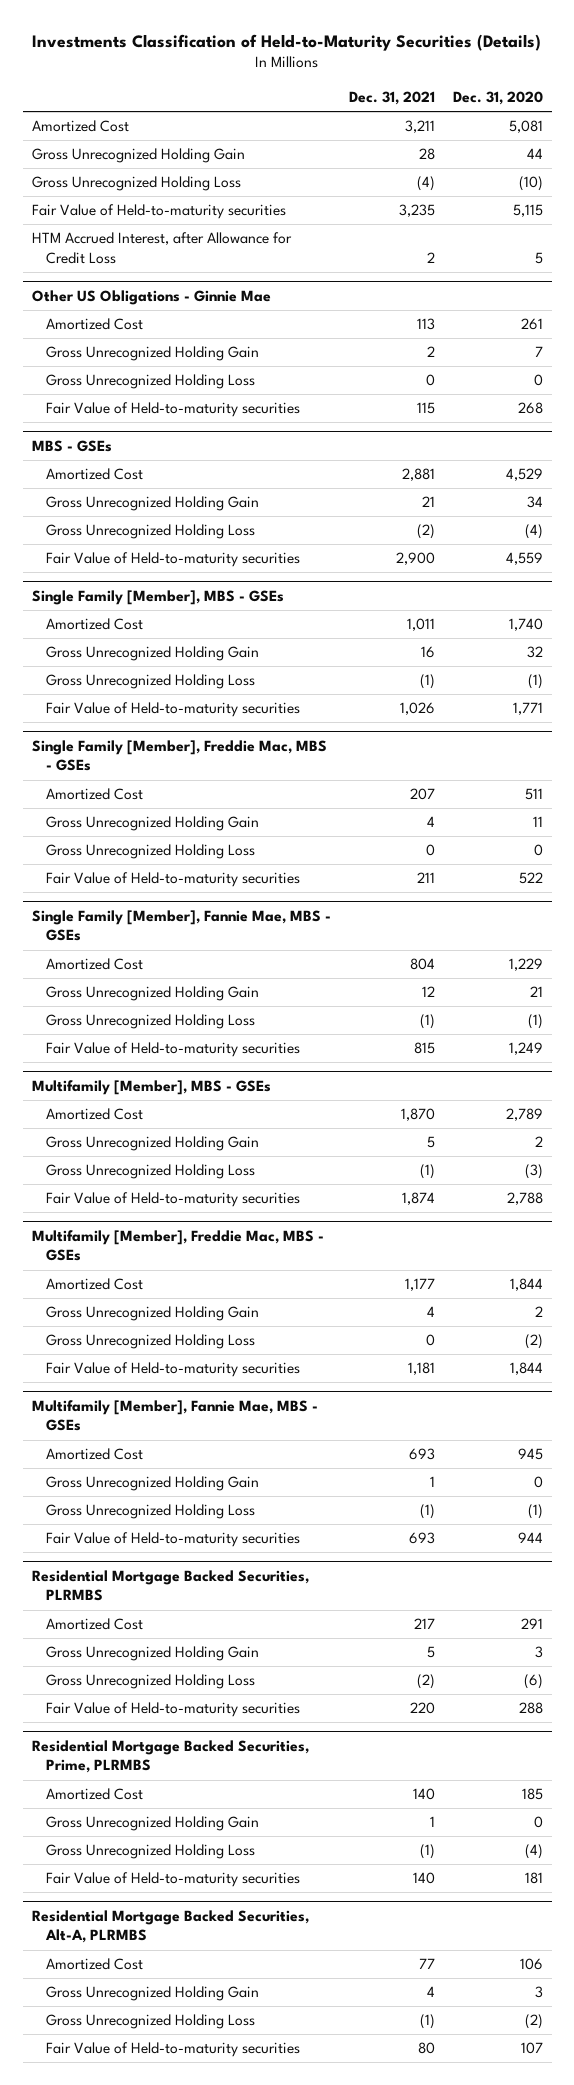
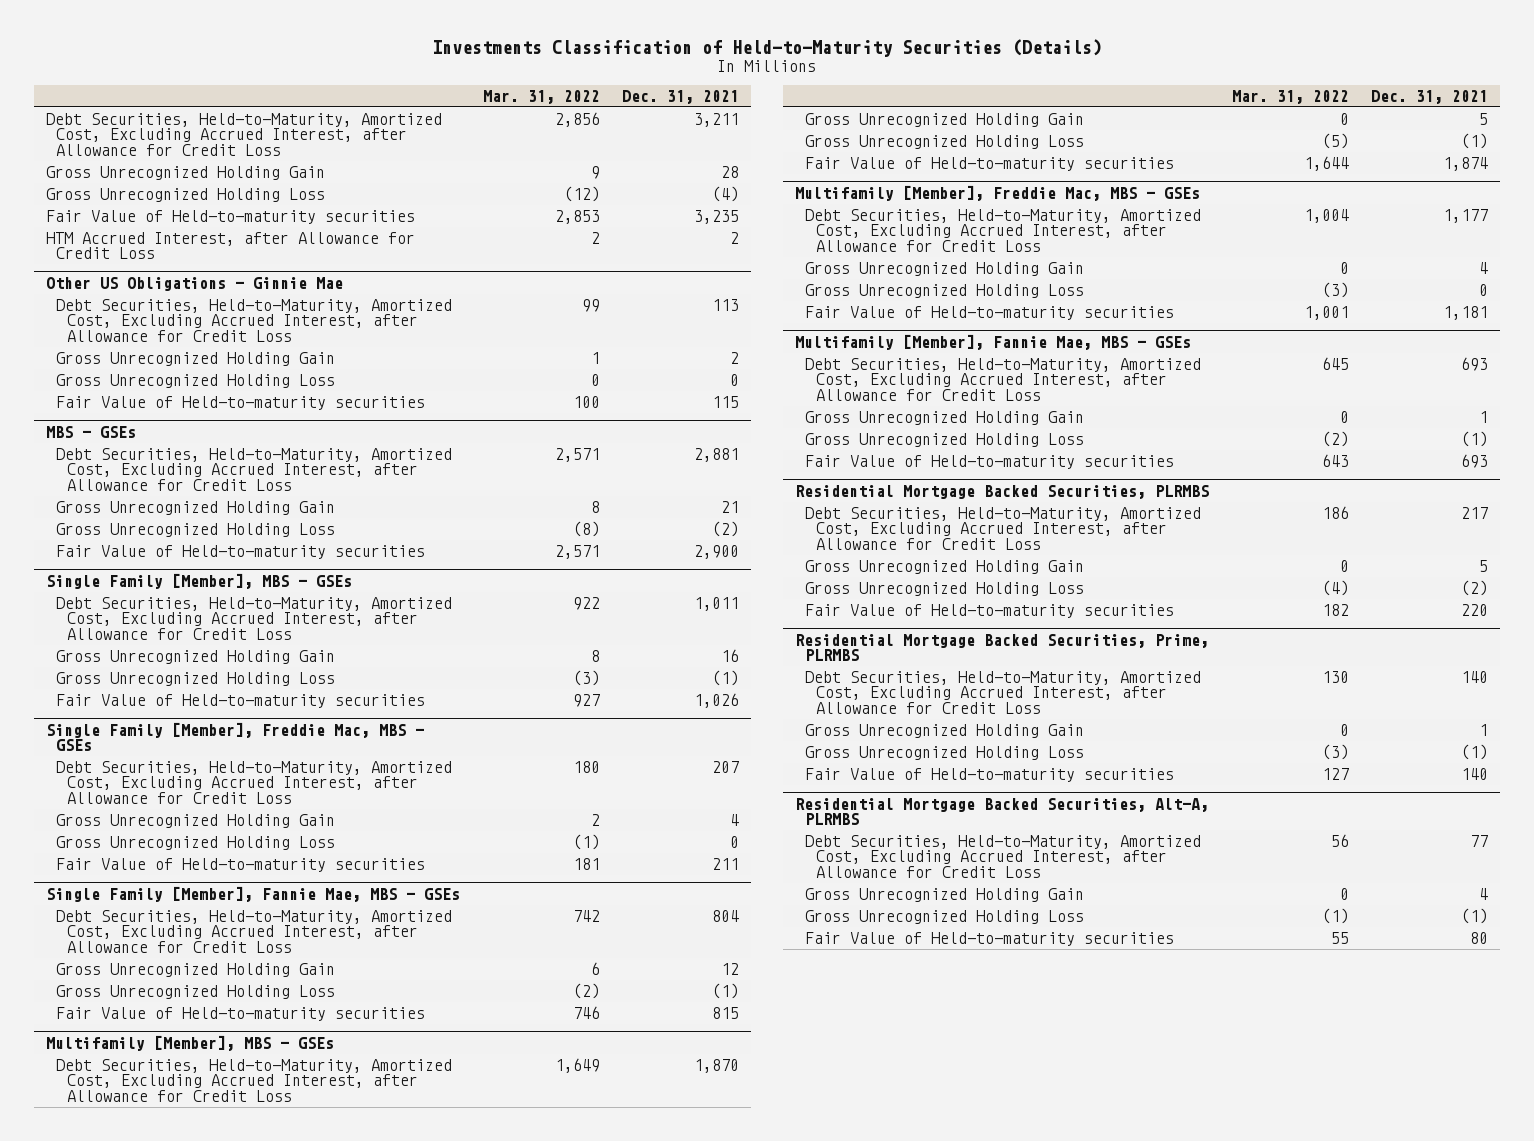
- | Dec. 31, 2021 | Dec. 31, 2020
+ | Mar. 31, 2022 | Dec. 31, 2021
- Amortized Cost | 3,211 | 5,081
+ Debt Securities, Held-to-Maturity, Amortized Cost, Excluding Accrued Interest, after Allowance for Credit Loss | 2,856 | 3,211
@ Other US Obligations - Ginnie Mae
- Amortized Cost | 113 | 261
+ Debt Securities, Held-to-Maturity, Amortized Cost, Excluding Accrued Interest, after Allowance for Credit Loss | 99 | 113
@ MBS - GSEs
- Amortized Cost | 2,881 | 4,529
+ Debt Securities, Held-to-Maturity, Amortized Cost, Excluding Accrued Interest, after Allowance for Credit Loss | 2,571 | 2,881
@ Single Family [Member], MBS - GSEs
- Amortized Cost | 1,011 | 1,740
+ Debt Securities, Held-to-Maturity, Amortized Cost, Excluding Accrued Interest, after Allowance for Credit Loss | 922 | 1,011
@ Single Family [Member], Freddie Mac, MBS - GSEs
- Amortized Cost | 207 | 511
+ Debt Securities, Held-to-Maturity, Amortized Cost, Excluding Accrued Interest, after Allowance for Credit Loss | 180 | 207
@ Single Family [Member], Fannie Mae, MBS - GSEs
- Amortized Cost | 804 | 1,229
+ Debt Securities, Held-to-Maturity, Amortized Cost, Excluding Accrued Interest, after Allowance for Credit Loss | 742 | 804
@ Multifamily [Member], MBS - GSEs
- Amortized Cost | 1,870 | 2,789
+ Debt Securities, Held-to-Maturity, Amortized Cost, Excluding Accrued Interest, after Allowance for Credit Loss | 1,649 | 1,870
@ Multifamily [Member], Freddie Mac, MBS - GSEs
- Amortized Cost | 1,177 | 1,844
+ Debt Securities, Held-to-Maturity, Amortized Cost, Excluding Accrued Interest, after Allowance for Credit Loss | 1,004 | 1,177
@ Multifamily [Member], Fannie Mae, MBS - GSEs
- Amortized Cost | 693 | 945
+ Debt Securities, Held-to-Maturity, Amortized Cost, Excluding Accrued Interest, after Allowance for Credit Loss | 645 | 693
@ Residential Mortgage Backed Securities, PLRMBS
- Amortized Cost | 217 | 291
+ Debt Securities, Held-to-Maturity, Amortized Cost, Excluding Accrued Interest, after Allowance for Credit Loss | 186 | 217
@ Residential Mortgage Backed Securities, Prime, PLRMBS
- Amortized Cost | 140 | 185
+ Debt Securities, Held-to-Maturity, Amortized Cost, Excluding Accrued Interest, after Allowance for Credit Loss | 130 | 140
@ Residential Mortgage Backed Securities, Alt-A, PLRMBS
- Amortized Cost | 77 | 106
+ Debt Securities, Held-to-Maturity, Amortized Cost, Excluding Accrued Interest, after Allowance for Credit Loss | 56 | 77

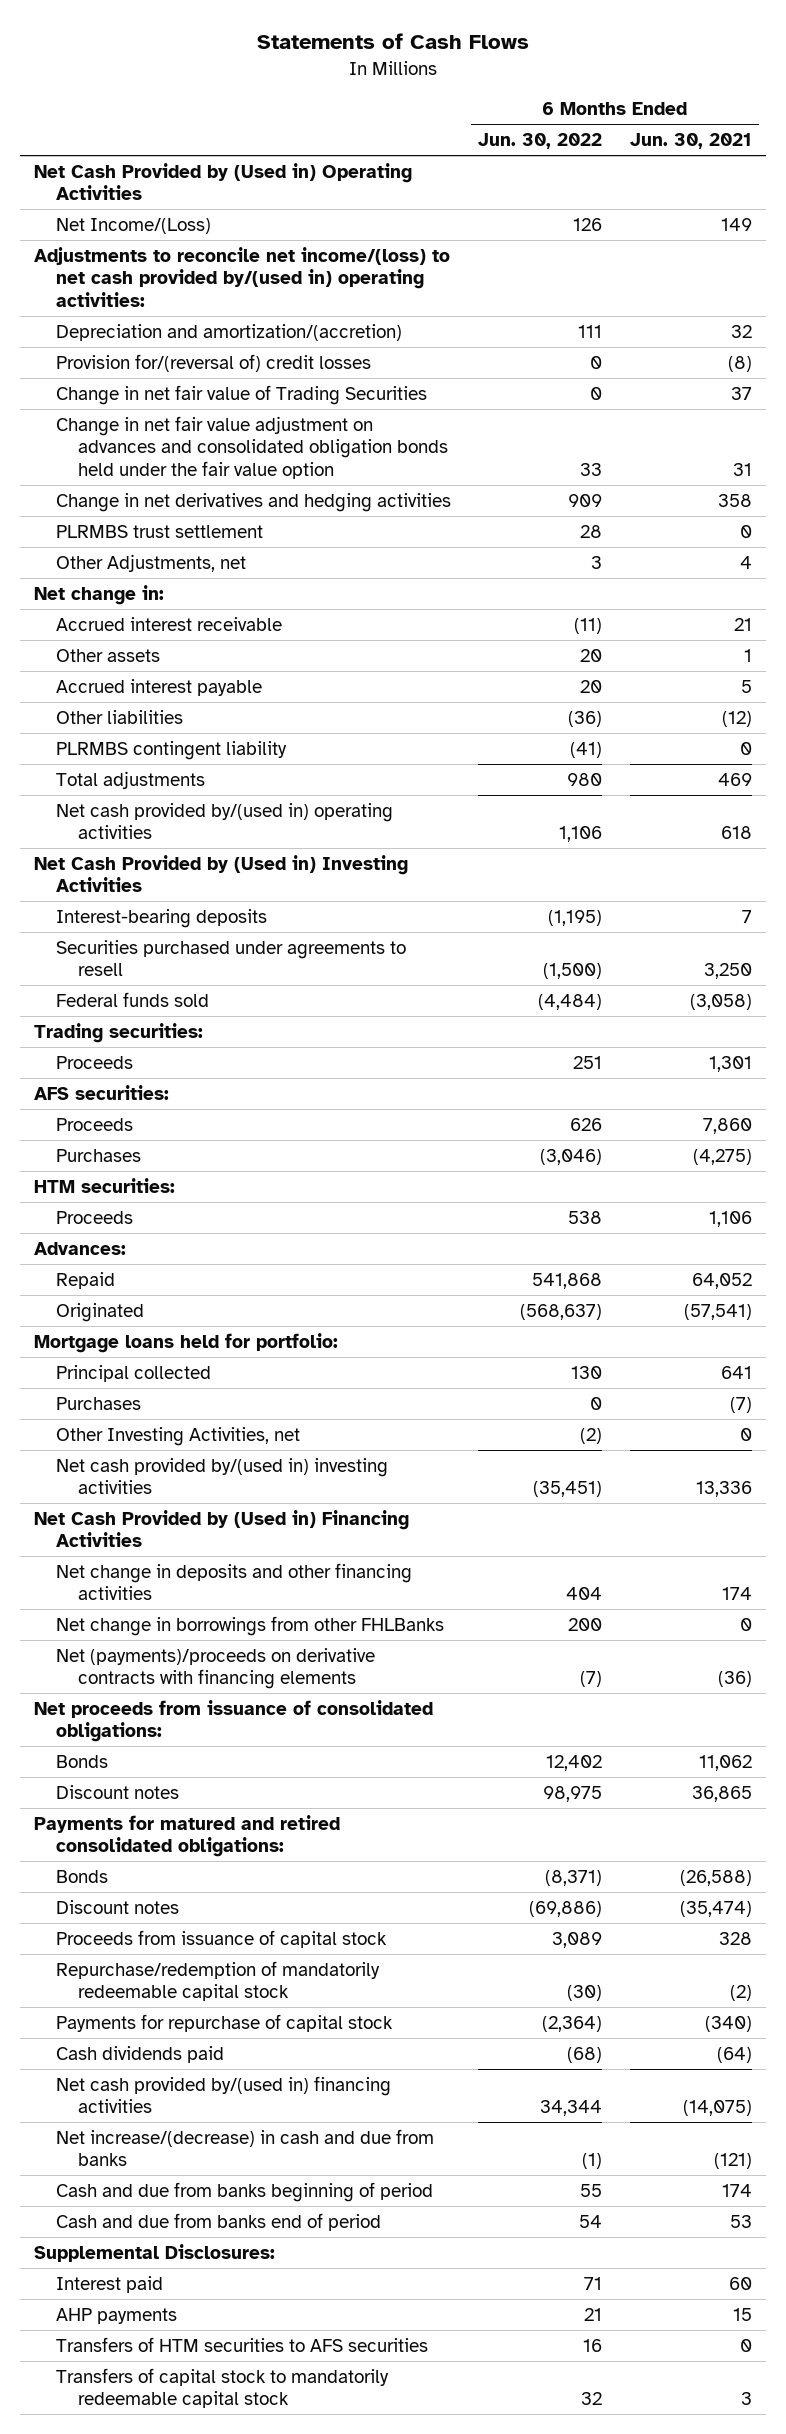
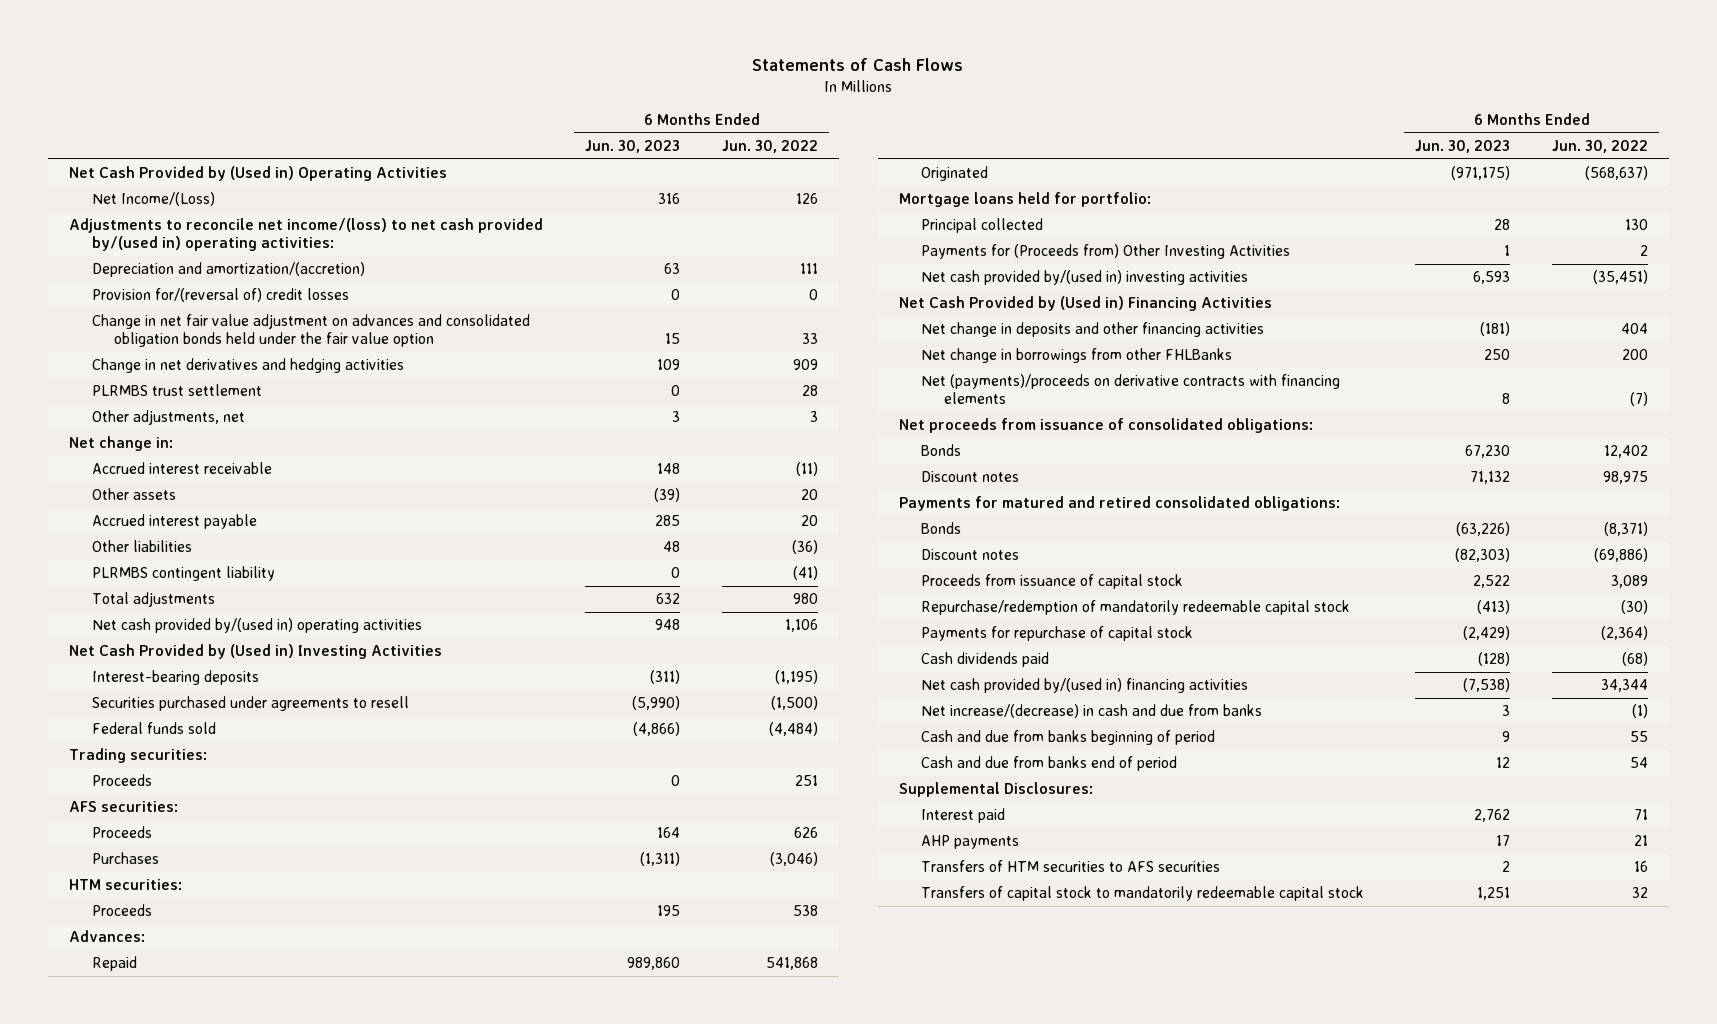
- | 6 Months Ended Jun. 30, 2022 | 6 Months Ended Jun. 30, 2021
+ | 6 Months Ended Jun. 30, 2023 | 6 Months Ended Jun. 30, 2022
- Change in net fair value of Trading Securities | 0 | 37
- Other Adjustments, net | 3 | 4
+ Other adjustments, net | 3 | 3
- Purchases | 0 | (7)
- Other Investing Activities, net | (2) | 0
+ Payments for (Proceeds from) Other Investing Activities | 1 | 2

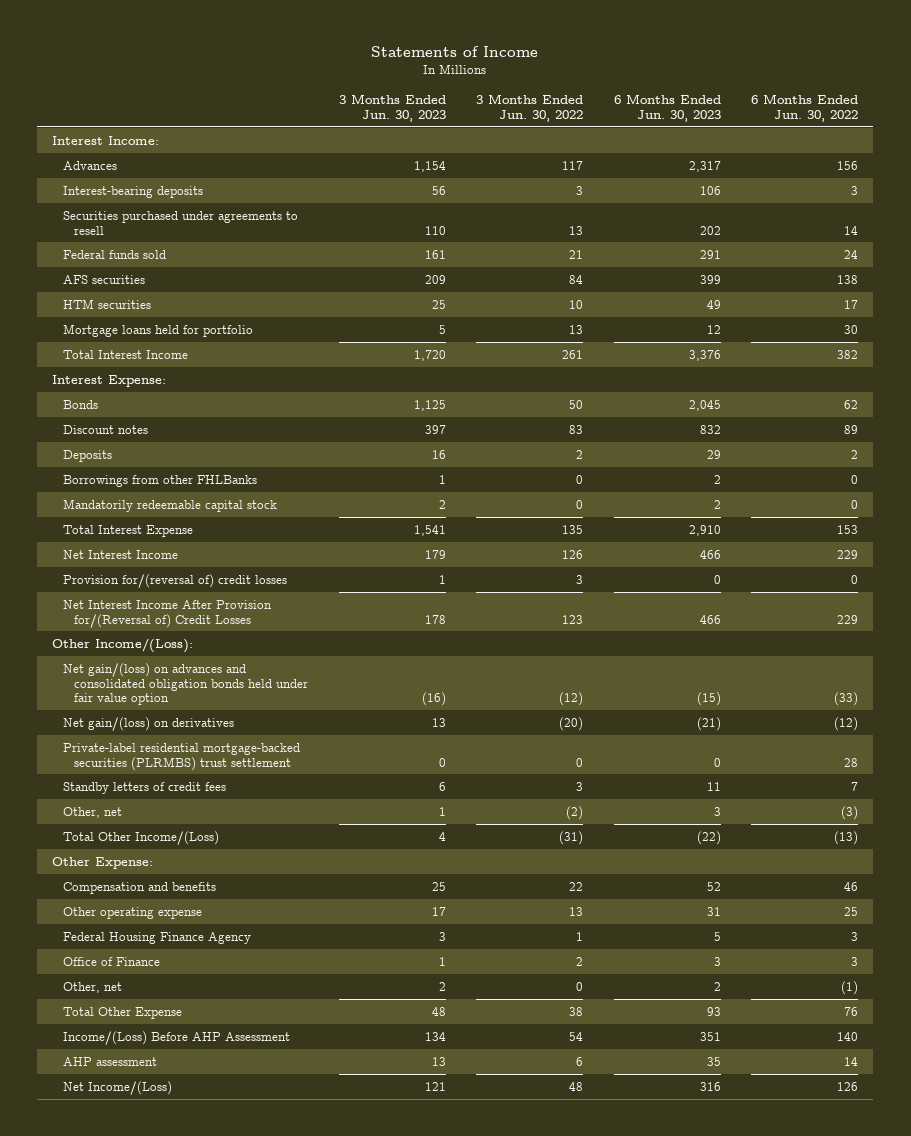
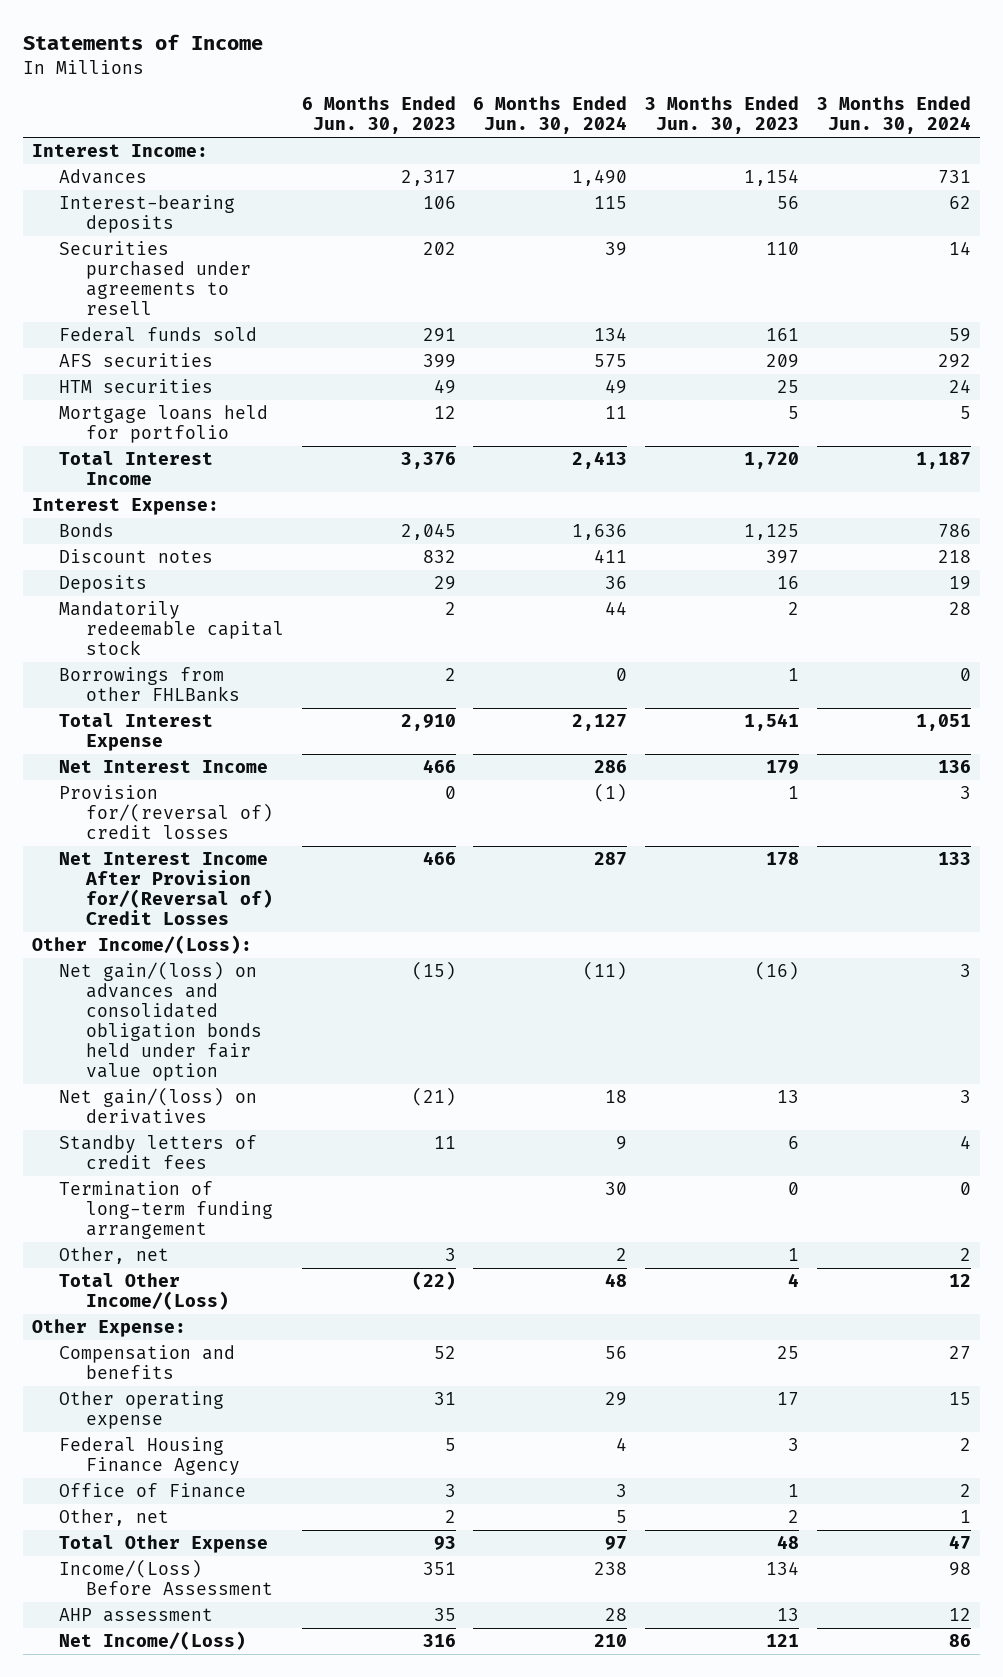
- | 3 Months Ended Jun. 30, 2023 | 3 Months Ended Jun. 30, 2022 | 6 Months Ended Jun. 30, 2023 | 6 Months Ended Jun. 30, 2022
+ | 6 Months Ended Jun. 30, 2023 | 6 Months Ended Jun. 30, 2024 | 3 Months Ended Jun. 30, 2023 | 3 Months Ended Jun. 30, 2024
moved down: Borrowings from other FHLBanks | 2 | 0 | 1 | 0
- Private-label residential mortgage-backed securities (PLRMBS) trust settlement | 0 | 0 | 0 | 28
+ Termination of long-term funding arrangement | | 30 | 0 | 0
- Income/(Loss) Before AHP Assessment | 134 | 54 | 351 | 140
+ Income/(Loss) Before Assessment | 351 | 238 | 134 | 98

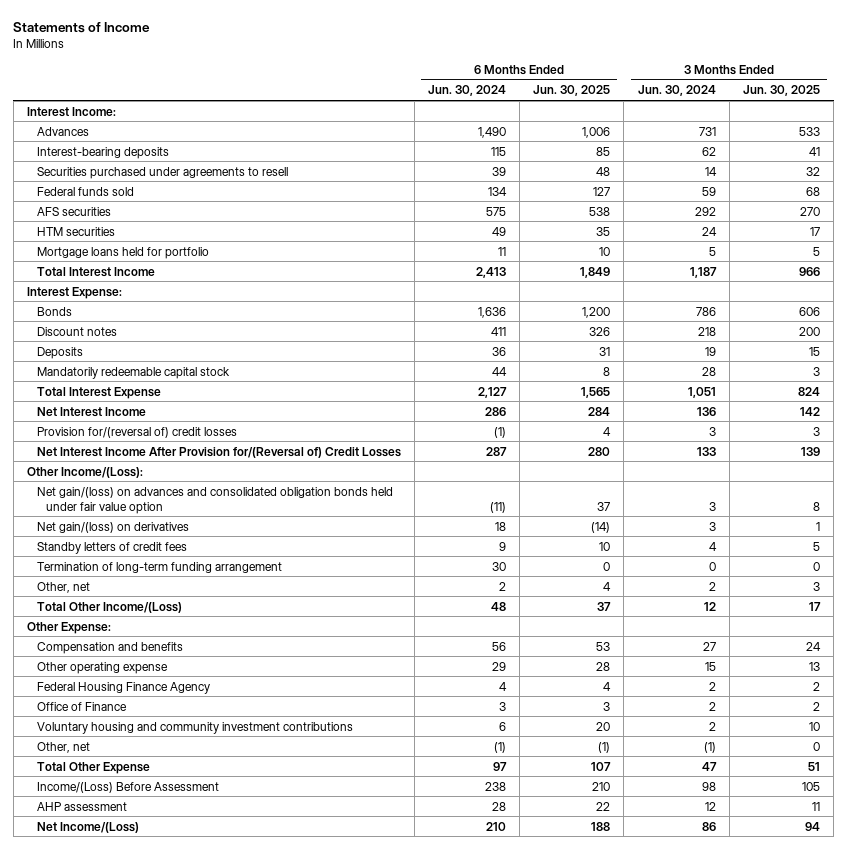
- | 6 Months Ended Jun. 30, 2023 | 6 Months Ended Jun. 30, 2024 | 3 Months Ended Jun. 30, 2023 | 3 Months Ended Jun. 30, 2024
+ | 6 Months Ended Jun. 30, 2024 | 6 Months Ended Jun. 30, 2025 | 3 Months Ended Jun. 30, 2024 | 3 Months Ended Jun. 30, 2025
- Borrowings from other FHLBanks | 2 | 0 | 1 | 0
- Other, net | 2 | 5 | 2 | 1
+ Voluntary housing and community investment contributions | 6 | 20 | 2 | 10
+ Other, net | (1) | (1) | (1) | 0

